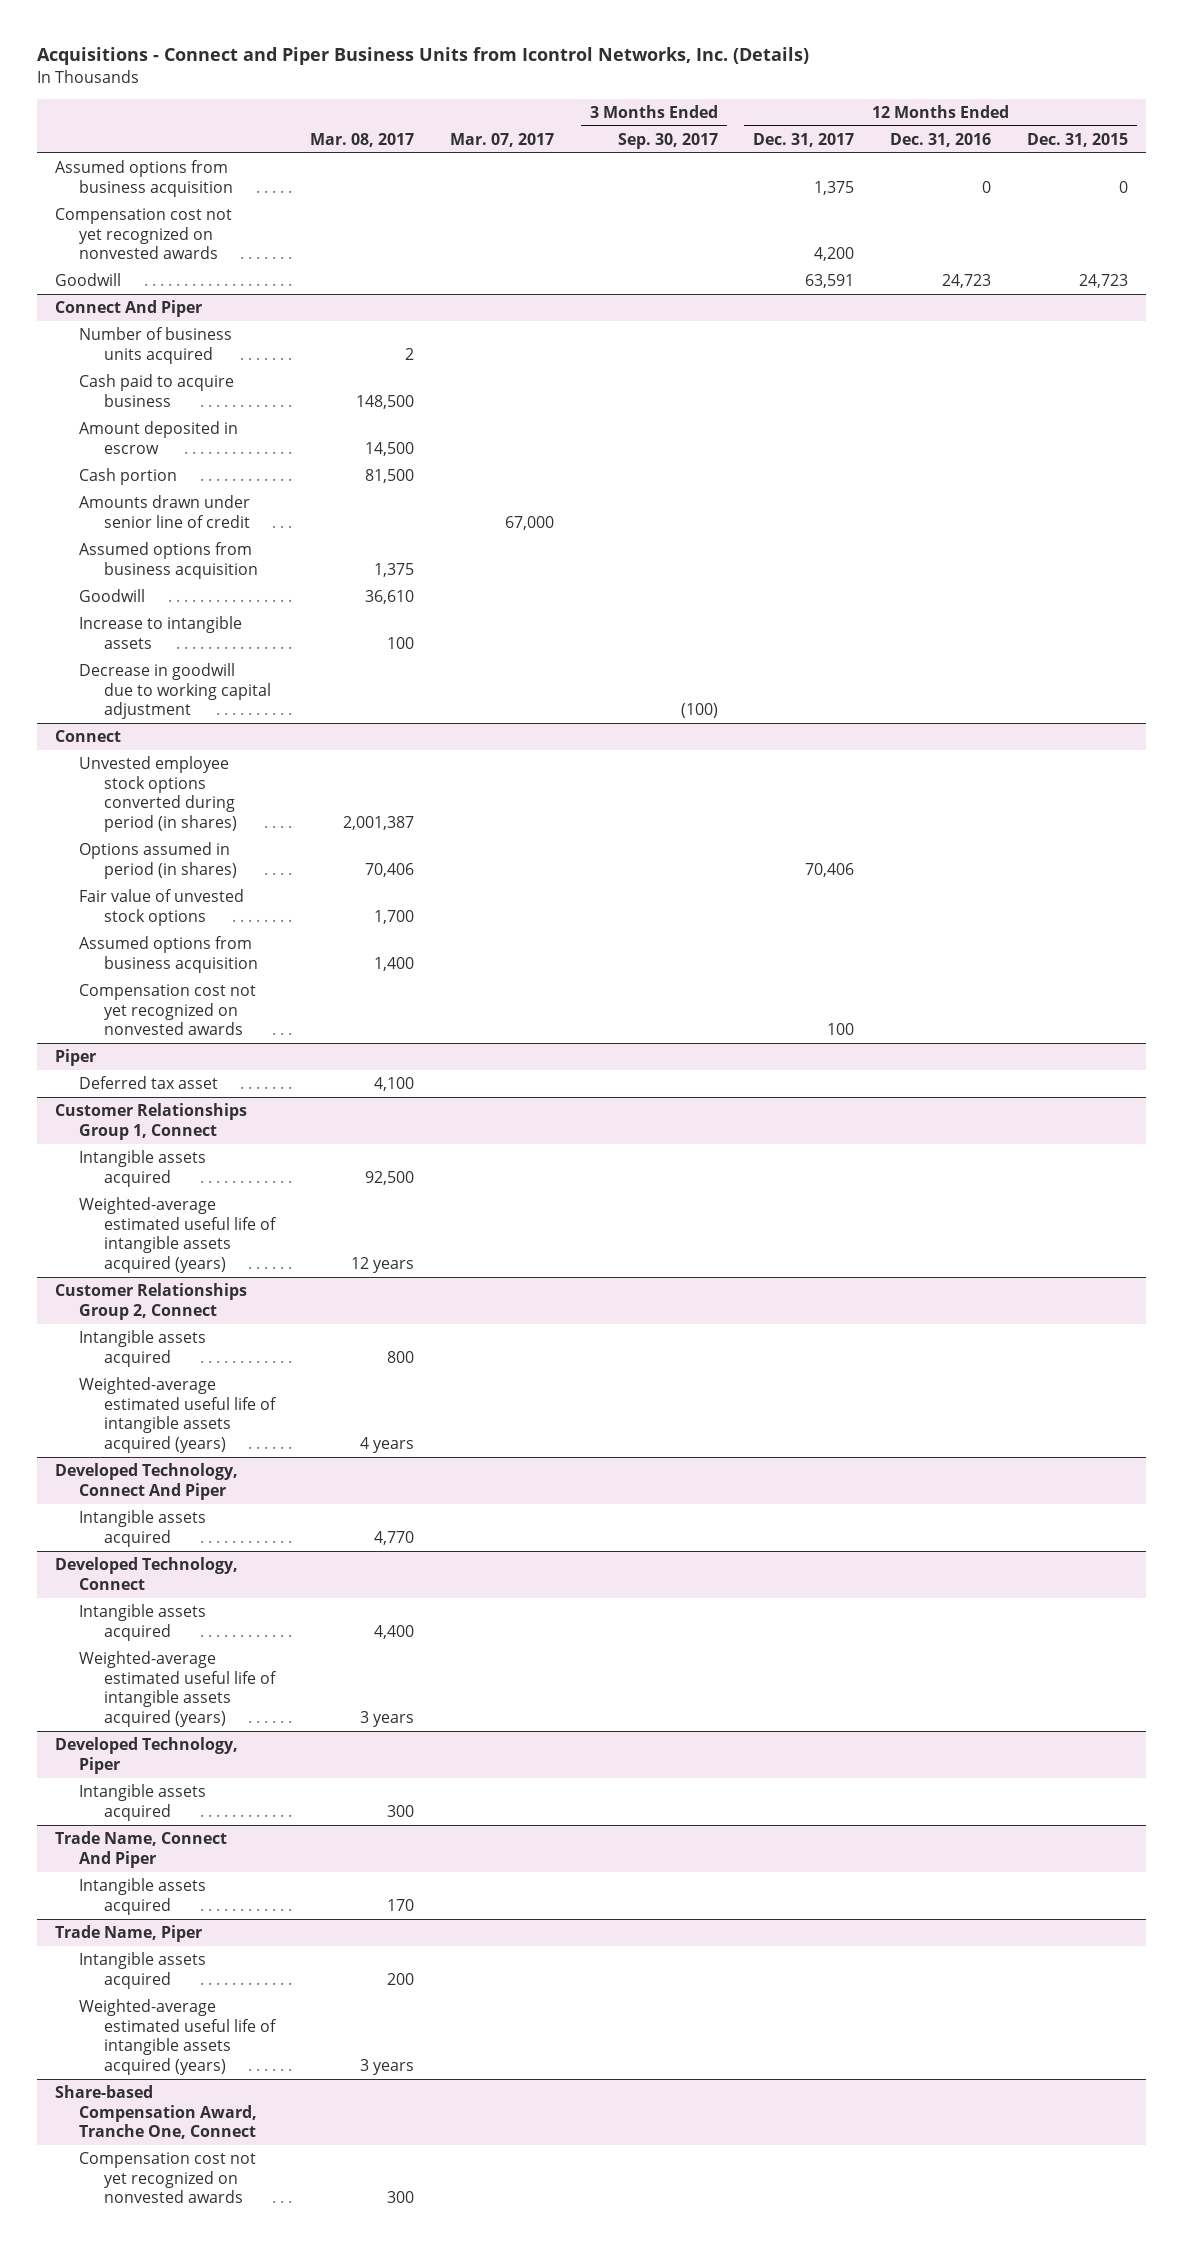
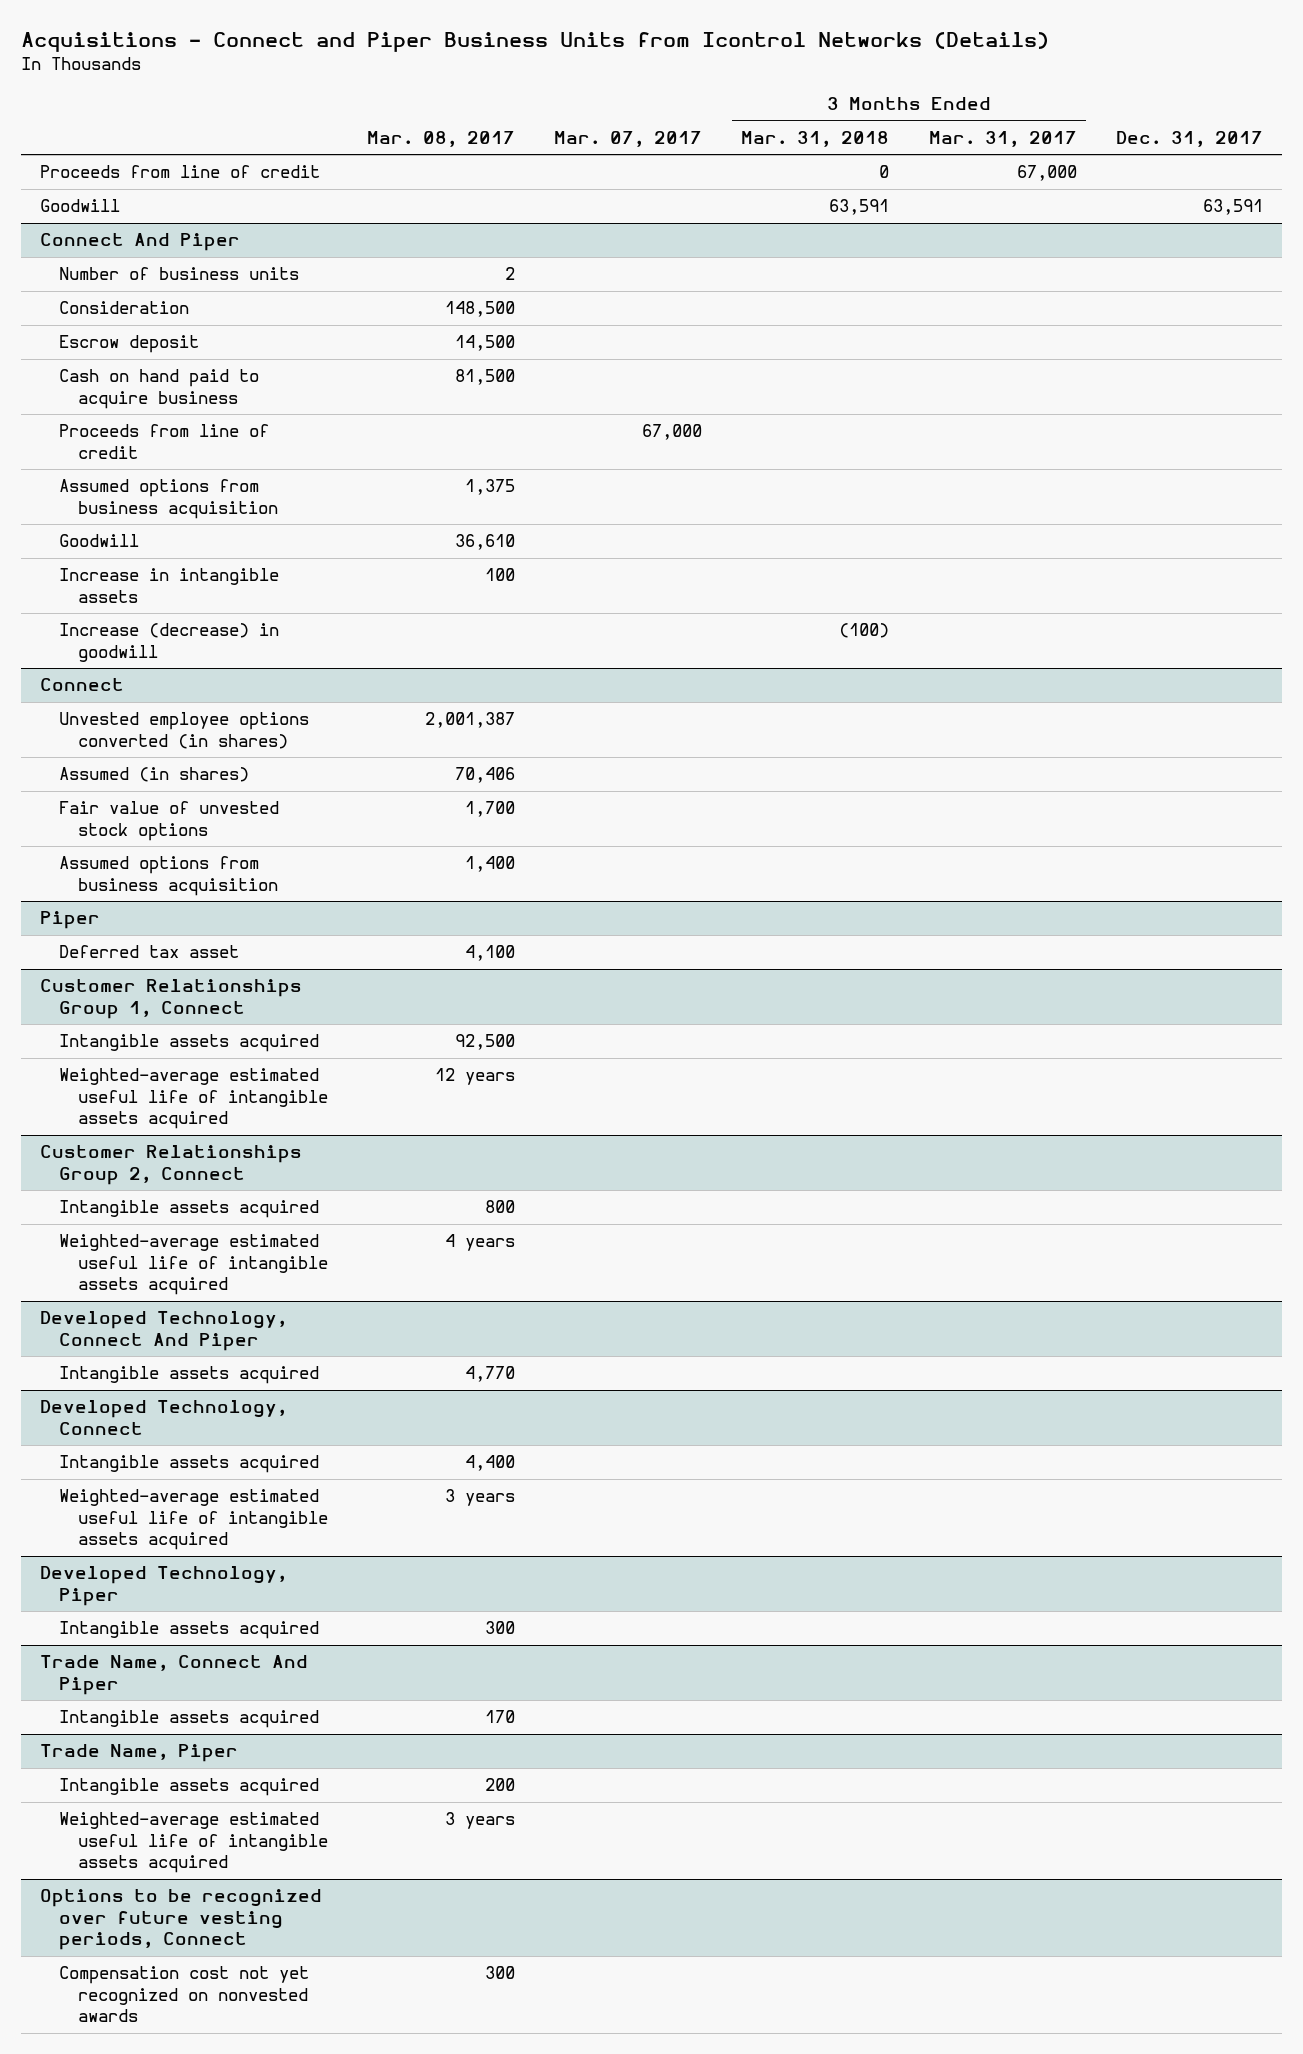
- Acquisitions - Connect and Piper Business Units from Icontrol Networks, Inc. (Details)
+ Acquisitions - Connect and Piper Business Units from Icontrol Networks (Details)
- | Mar. 08, 2017 | Mar. 07, 2017 | 3 Months Ended Sep. 30, 2017 | 12 Months Ended Dec. 31, 2017 | 12 Months Ended Dec. 31, 2016 | 12 Months Ended Dec. 31, 2015
+ | Mar. 08, 2017 | Mar. 07, 2017 | 3 Months Ended Mar. 31, 2018 | 3 Months Ended Mar. 31, 2017 | Dec. 31, 2017
- Assumed options from business acquisition | | | | 1,375 | 0 | 0
- Compensation cost not yet recognized on nonvested awards | | | | 4,200 | |
+ Proceeds from line of credit | | | 0 | 67,000 |
@ Connect And Piper
- Number of business units acquired | 2 | | | | |
- Cash paid to acquire business | 148,500 | | | | |
- Amount deposited in escrow | 14,500 | | | | |
- Cash portion | 81,500 | | | | |
- Amounts drawn under senior line of credit | | 67,000 | | | |
+ Number of business units | 2 | | | |
+ Consideration | 148,500 | | | |
+ Escrow deposit | 14,500 | | | |
+ Cash on hand paid to acquire business | 81,500 | | | |
+ Proceeds from line of credit | | 67,000 | | |
- Increase to intangible assets | 100 | | | | |
- Decrease in goodwill due to working capital adjustment | | | (100) | | |
+ Increase in intangible assets | 100 | | | |
+ Increase (decrease) in goodwill | | | (100) | |
@ Connect
- Unvested employee stock options converted during period (in shares) | 2,001,387 | | | | |
- Options assumed in period (in shares) | 70,406 | | | 70,406 | |
+ Unvested employee options converted (in shares) | 2,001,387 | | | |
+ Assumed (in shares) | 70,406 | | | |
- Compensation cost not yet recognized on nonvested awards | | | | 100 | |
@ Customer Relationships Group 1, Connect
- Weighted-average estimated useful life of intangible assets acquired (years) | 12 years | | | | |
+ Weighted-average estimated useful life of intangible assets acquired | 12 years | | | |
@ Customer Relationships Group 2, Connect
- Weighted-average estimated useful life of intangible assets acquired (years) | 4 years | | | | |
+ Weighted-average estimated useful life of intangible assets acquired | 4 years | | | |
@ Developed Technology, Connect
- Weighted-average estimated useful life of intangible assets acquired (years) | 3 years | | | | |
+ Weighted-average estimated useful life of intangible assets acquired | 3 years | | | |
@ Trade Name, Piper
- Weighted-average estimated useful life of intangible assets acquired (years) | 3 years | | | | |
- Share-based Compensation Award, Tranche One, Connect
@ Trade Name, Piper
+ Weighted-average estimated useful life of intangible assets acquired | 3 years | | | |
+ Options to be recognized over future vesting periods, Connect

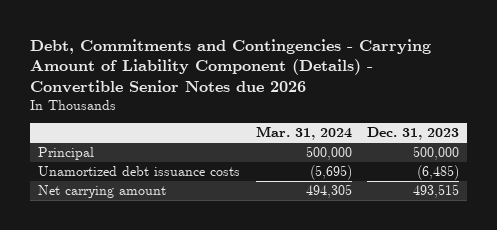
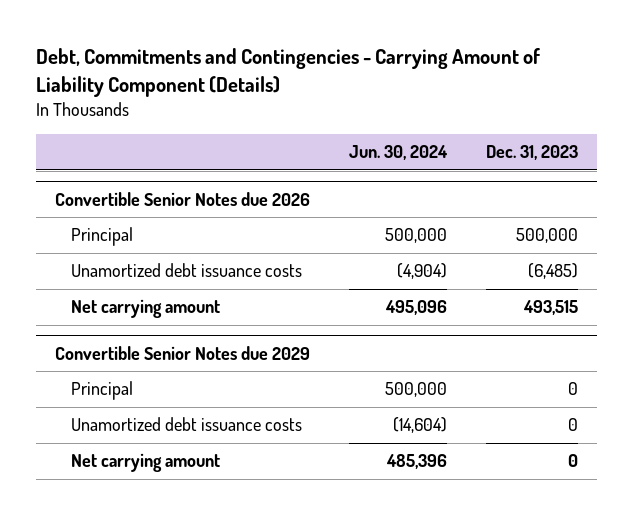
- Debt, Commitments and Contingencies - Carrying Amount of Liability Component (Details) - Convertible Senior Notes due 2026
+ Debt, Commitments and Contingencies - Carrying Amount of Liability Component (Details)
- | Mar. 31, 2024 | Dec. 31, 2023
+ | Jun. 30, 2024 | Dec. 31, 2023
+ Convertible Senior Notes due 2026
+ Convertible Senior Notes due 2029
+ Principal | 500,000 | 0
+ Unamortized debt issuance costs | (14,604) | 0
+ Net carrying amount | 485,396 | 0

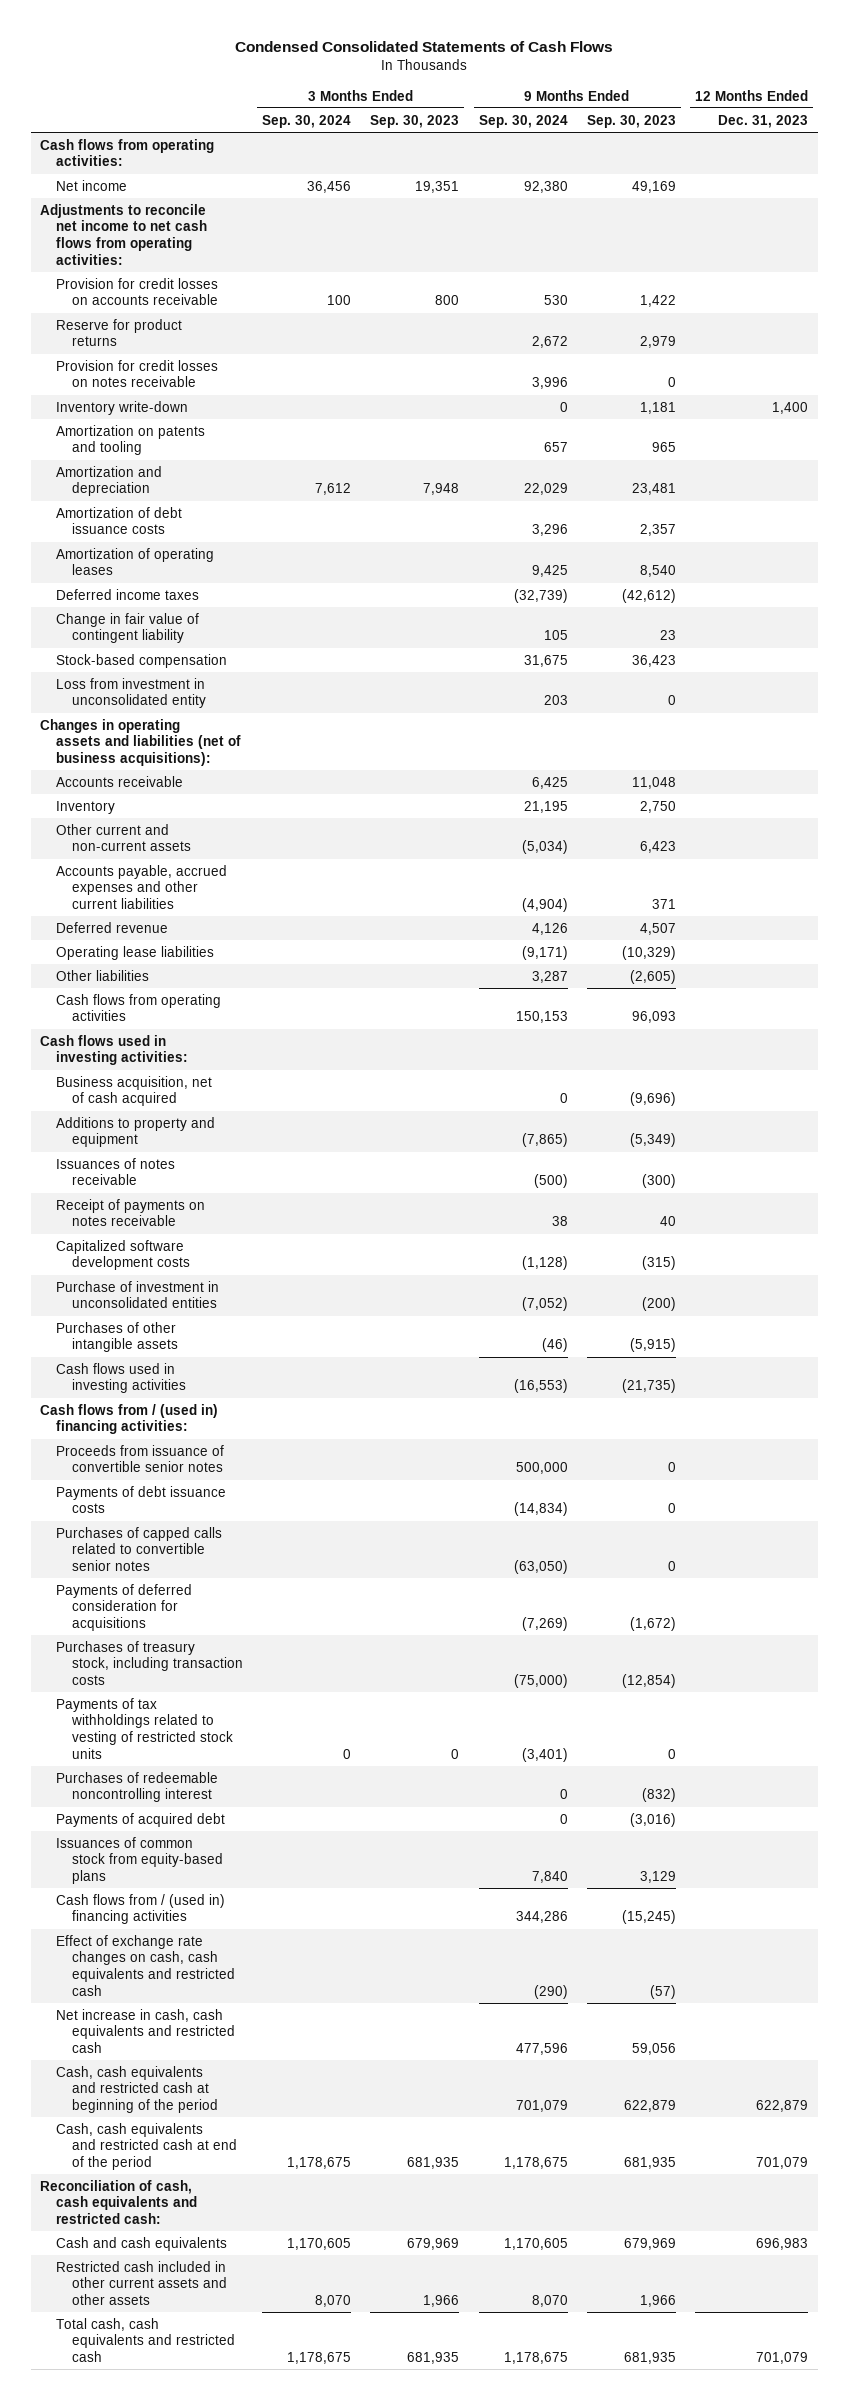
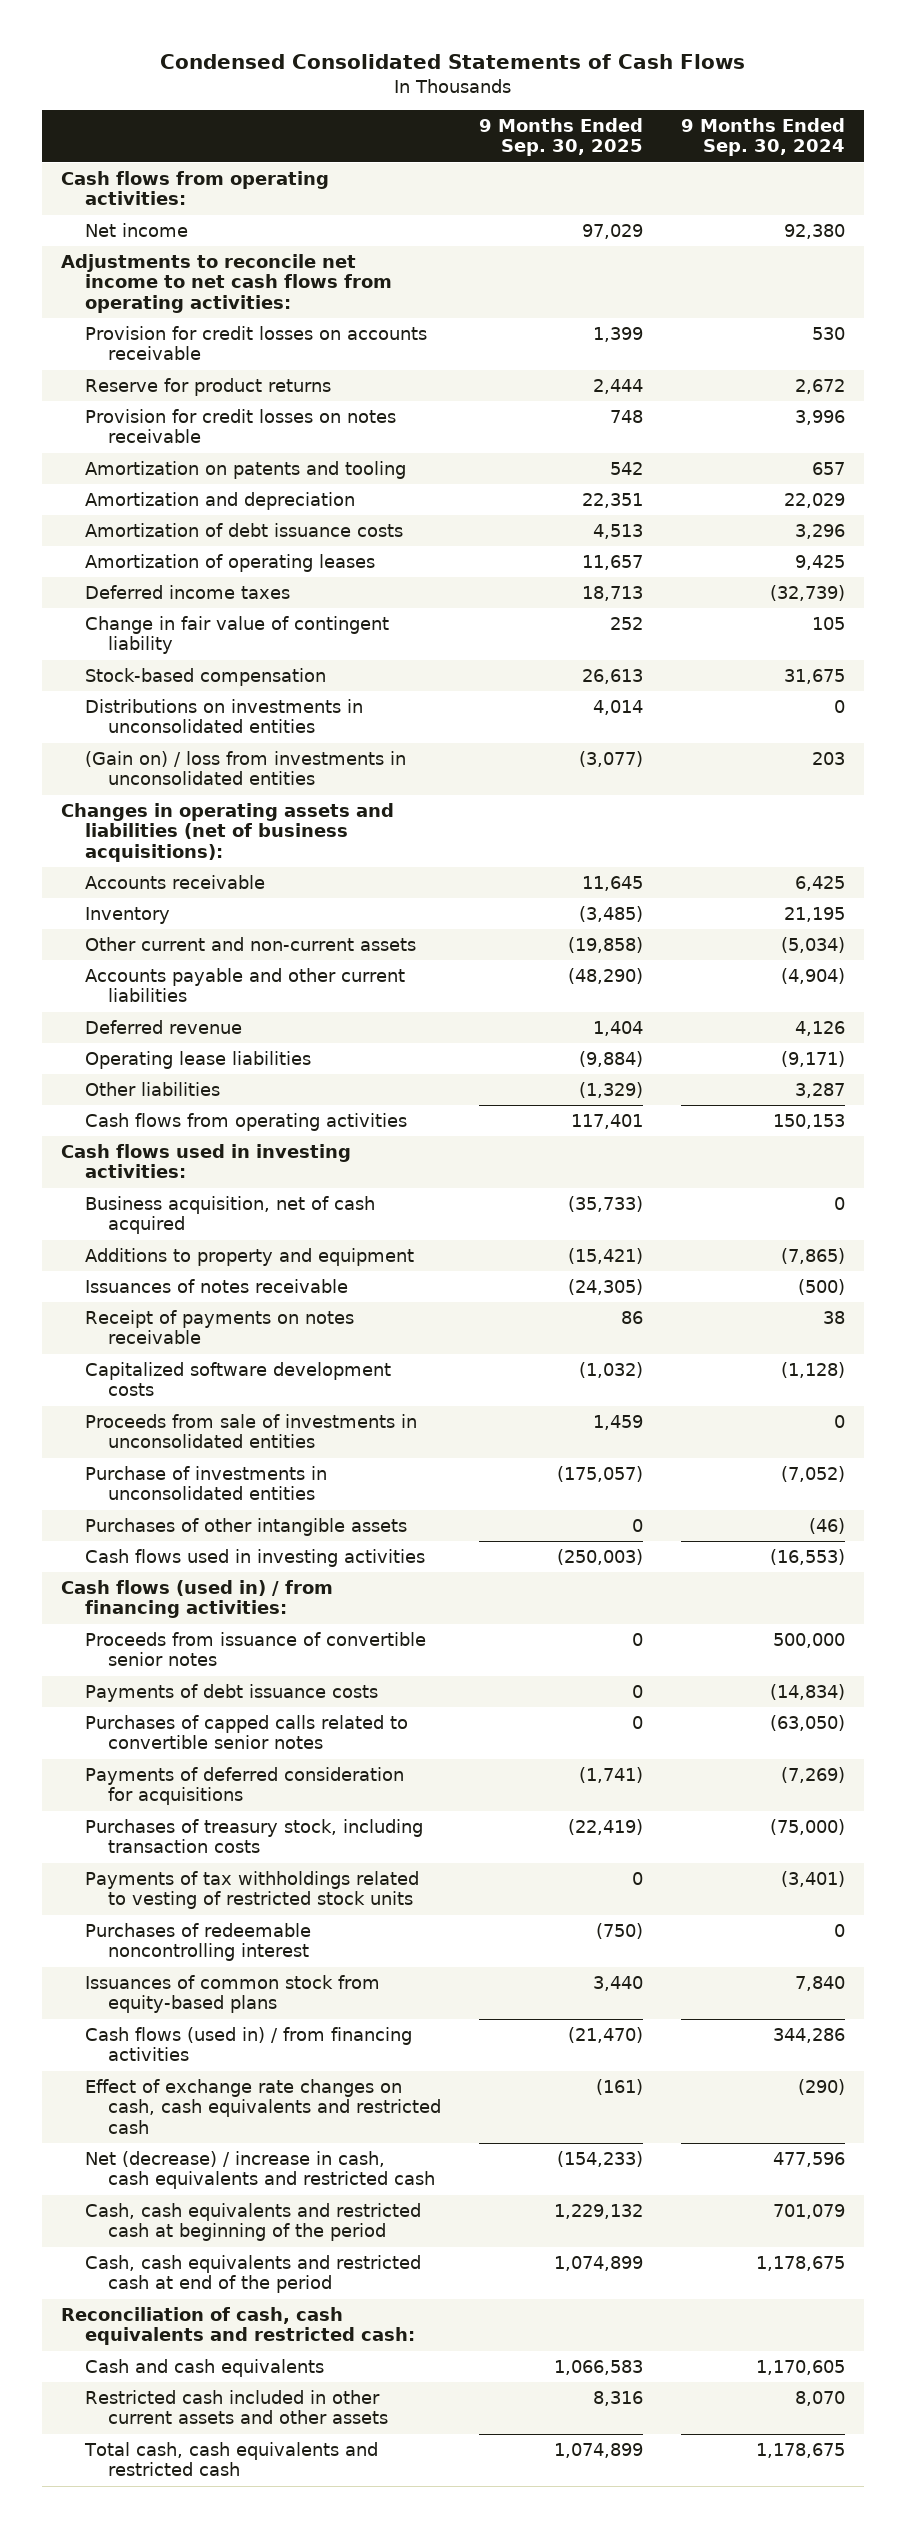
- | 3 Months Ended Sep. 30, 2024 | 3 Months Ended Sep. 30, 2023 | 9 Months Ended Sep. 30, 2024 | 9 Months Ended Sep. 30, 2023 | 12 Months Ended Dec. 31, 2023
+ | 9 Months Ended Sep. 30, 2025 | 9 Months Ended Sep. 30, 2024
- Inventory write-down | | | 0 | 1,181 | 1,400
- Loss from investment in unconsolidated entity | | | 203 | 0 |
+ Distributions on investments in unconsolidated entities | 4,014 | 0
+ (Gain on) / loss from investments in unconsolidated entities | (3,077) | 203
- Accounts payable, accrued expenses and other current liabilities | | | (4,904) | 371 |
+ Accounts payable and other current liabilities | (48,290) | (4,904)
- Purchase of investment in unconsolidated entities | | | (7,052) | (200) |
+ Proceeds from sale of investments in unconsolidated entities | 1,459 | 0
+ Purchase of investments in unconsolidated entities | (175,057) | (7,052)
- Cash flows from / (used in) financing activities:
+ Cash flows (used in) / from financing activities:
- Payments of acquired debt | | | 0 | (3,016) |
- Cash flows from / (used in) financing activities | | | 344,286 | (15,245) |
+ Cash flows (used in) / from financing activities | (21,470) | 344,286
- Net increase in cash, cash equivalents and restricted cash | | | 477,596 | 59,056 |
+ Net (decrease) / increase in cash, cash equivalents and restricted cash | (154,233) | 477,596

